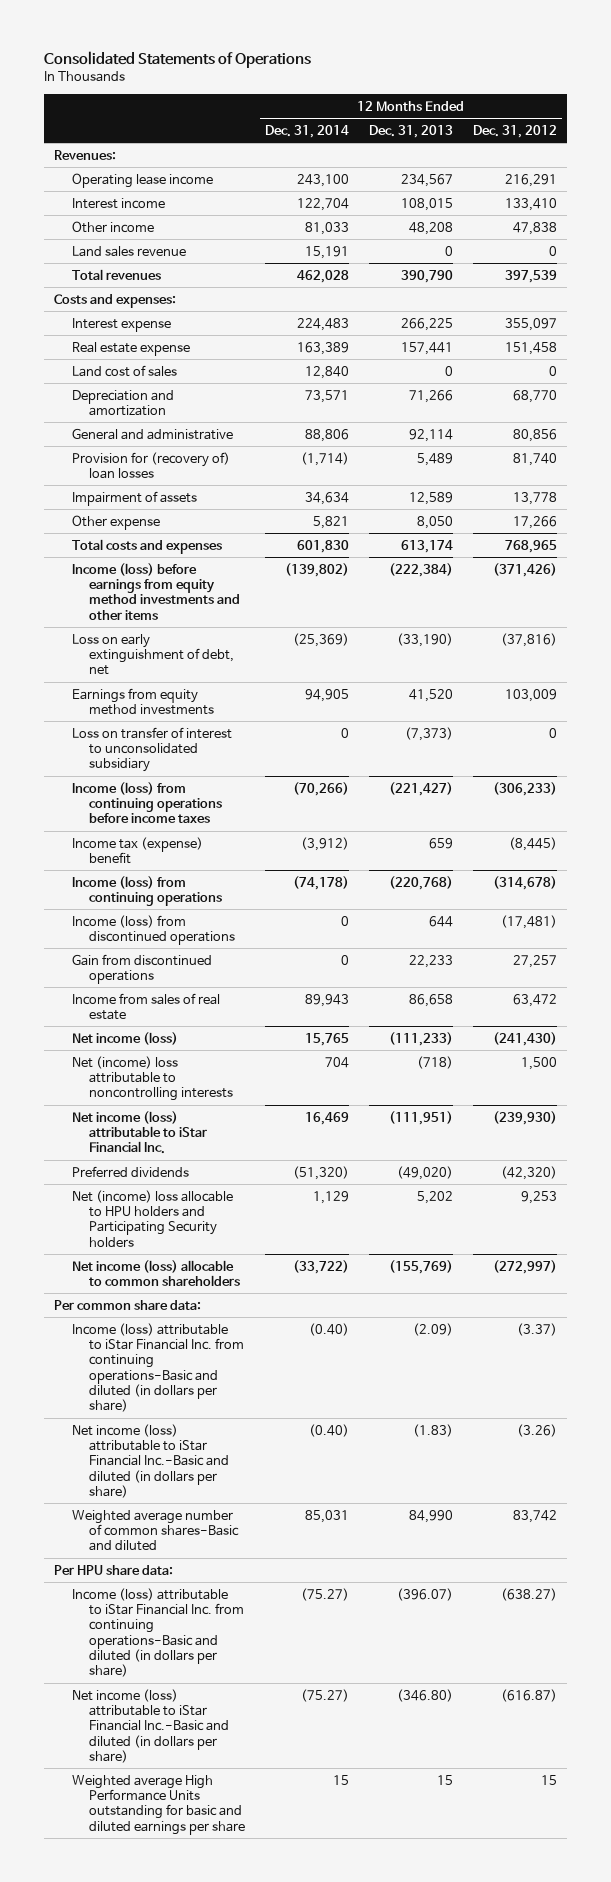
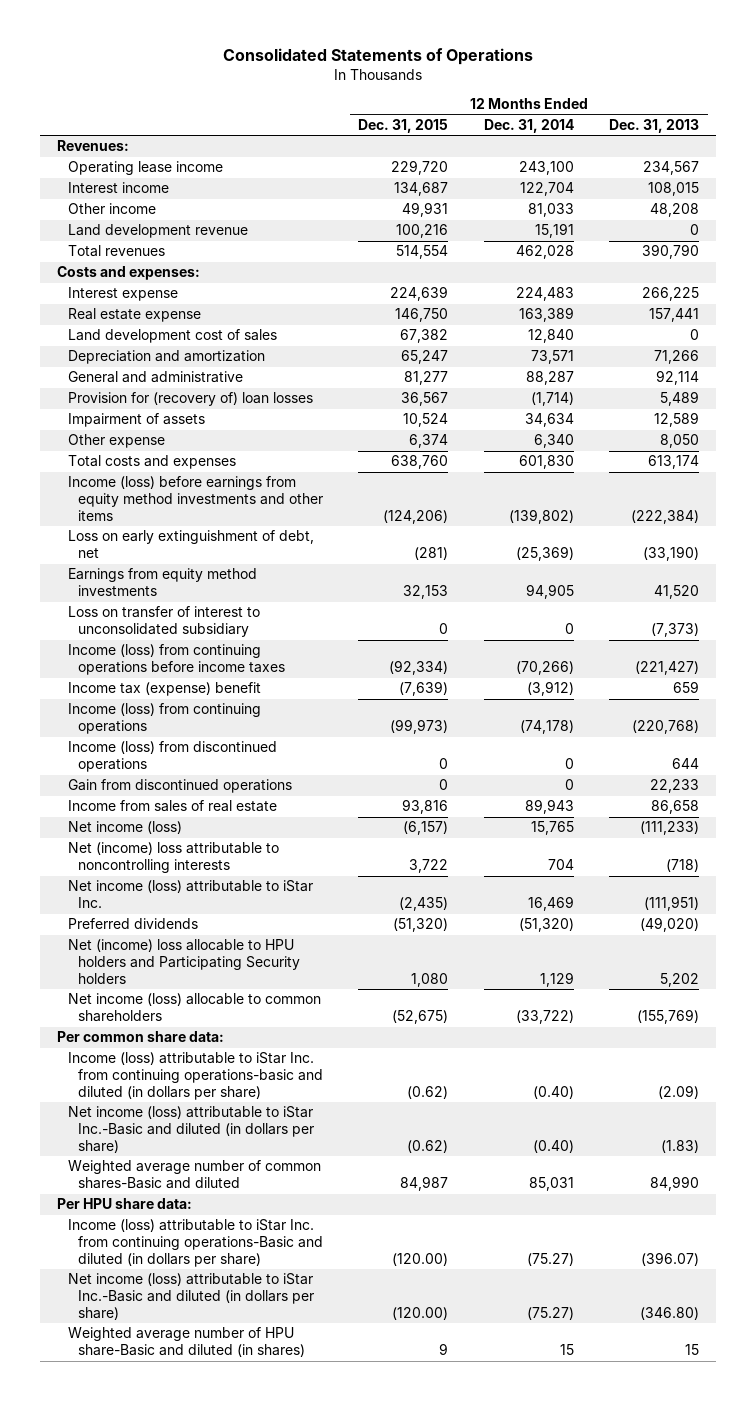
- | 12 Months Ended Dec. 31, 2014 | 12 Months Ended Dec. 31, 2013 | 12 Months Ended Dec. 31, 2012
+ | 12 Months Ended Dec. 31, 2015 | 12 Months Ended Dec. 31, 2014 | 12 Months Ended Dec. 31, 2013
- Land sales revenue | 15,191 | 0 | 0
+ Land development revenue | 100,216 | 15,191 | 0
- Land cost of sales | 12,840 | 0 | 0
+ Land development cost of sales | 67,382 | 12,840 | 0
- General and administrative | 88,806 | 92,114 | 80,856
+ General and administrative | 81,277 | 88,287 | 92,114
- Other expense | 5,821 | 8,050 | 17,266
+ Other expense | 6,374 | 6,340 | 8,050
- Net income (loss) attributable to iStar Financial Inc. | 16,469 | (111,951) | (239,930)
+ Net income (loss) attributable to iStar Inc. | (2,435) | 16,469 | (111,951)
- Income (loss) attributable to iStar Financial Inc. from continuing operations-Basic and diluted (in dollars per share) | (0.40) | (2.09) | (3.37)
- Net income (loss) attributable to iStar Financial Inc.-Basic and diluted (in dollars per share) | (0.40) | (1.83) | (3.26)
+ Income (loss) attributable to iStar Inc. from continuing operations-basic and diluted (in dollars per share) | (0.62) | (0.40) | (2.09)
+ Net income (loss) attributable to iStar Inc.-Basic and diluted (in dollars per share) | (0.62) | (0.40) | (1.83)
- Income (loss) attributable to iStar Financial Inc. from continuing operations-Basic and diluted (in dollars per share) | (75.27) | (396.07) | (638.27)
- Net income (loss) attributable to iStar Financial Inc.-Basic and diluted (in dollars per share) | (75.27) | (346.80) | (616.87)
- Weighted average High Performance Units outstanding for basic and diluted earnings per share | 15 | 15 | 15
+ Income (loss) attributable to iStar Inc. from continuing operations-Basic and diluted (in dollars per share) | (120.00) | (75.27) | (396.07)
+ Net income (loss) attributable to iStar Inc.-Basic and diluted (in dollars per share) | (120.00) | (75.27) | (346.80)
+ Weighted average number of HPU share-Basic and diluted (in shares) | 9 | 15 | 15

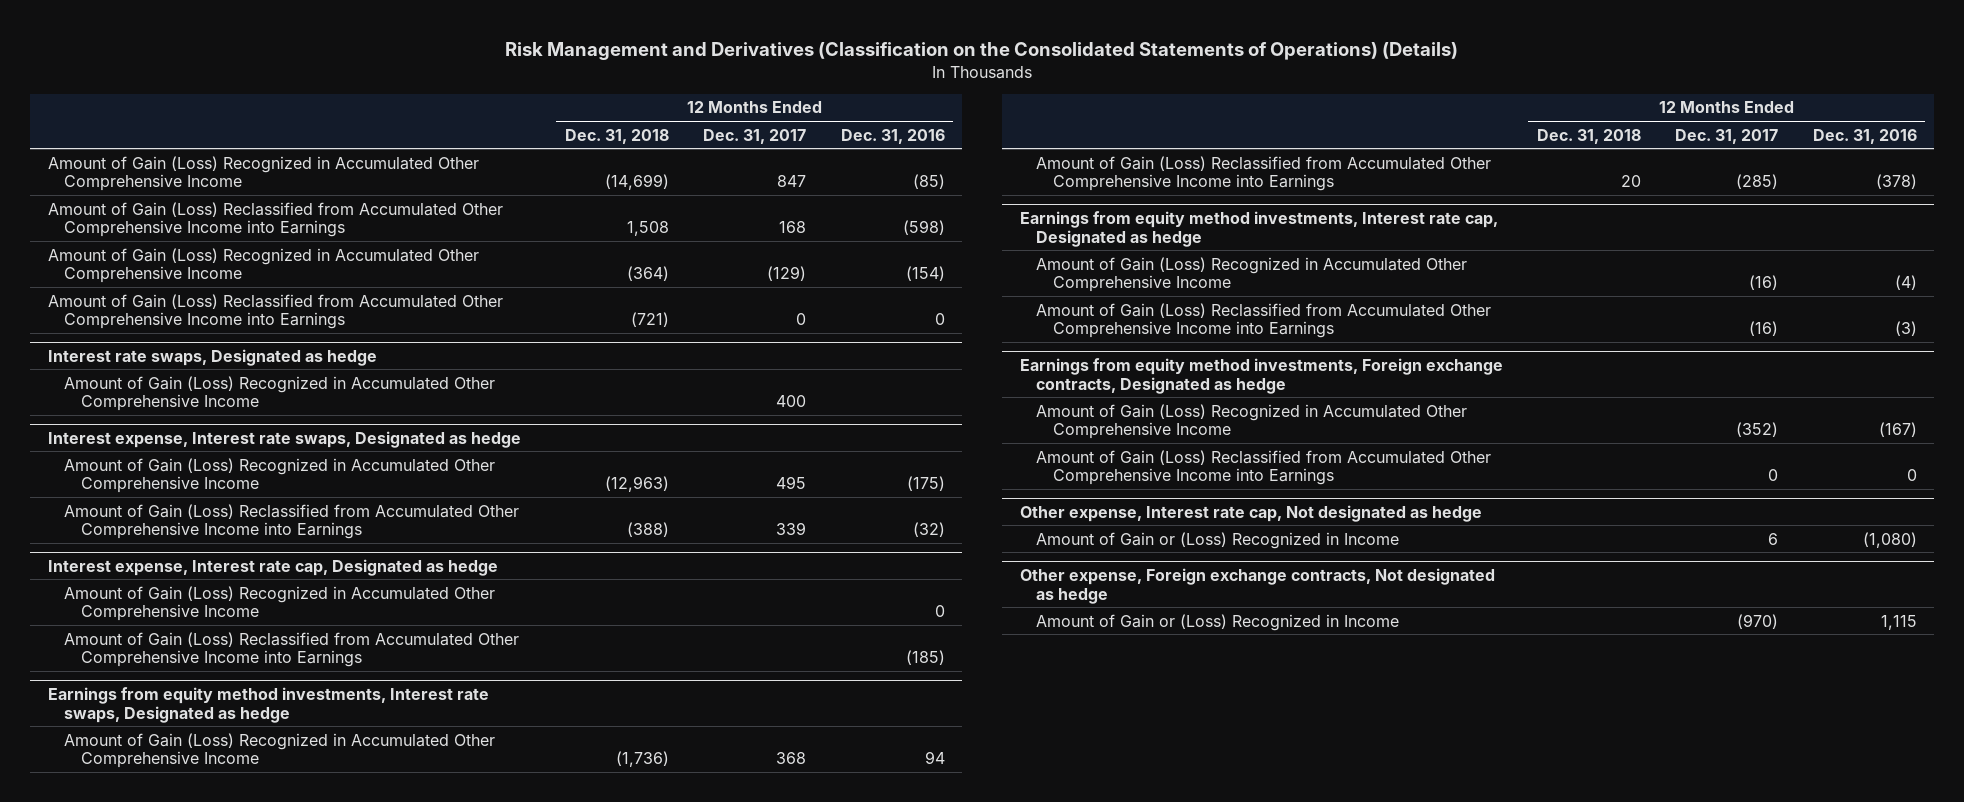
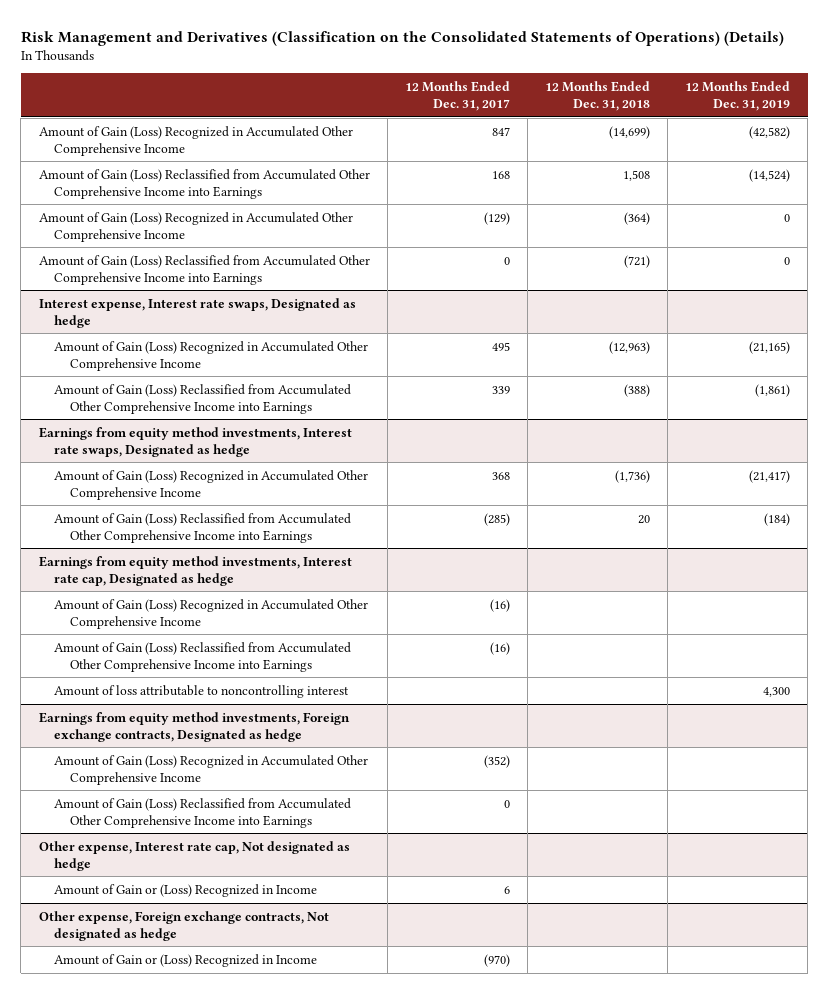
- | 12 Months Ended Dec. 31, 2018 | 12 Months Ended Dec. 31, 2017 | 12 Months Ended Dec. 31, 2016
+ | 12 Months Ended Dec. 31, 2017 | 12 Months Ended Dec. 31, 2018 | 12 Months Ended Dec. 31, 2019
- Interest rate swaps, Designated as hedge
- Amount of Gain (Loss) Recognized in Accumulated Other Comprehensive Income | | 400 |
- Interest expense, Interest rate cap, Designated as hedge
- Amount of Gain (Loss) Recognized in Accumulated Other Comprehensive Income | | | 0
- Amount of Gain (Loss) Reclassified from Accumulated Other Comprehensive Income into Earnings | | | (185)
@ Earnings from equity method investments, Interest rate cap, Designated as hedge
+ Amount of loss attributable to noncontrolling interest | | | 4,300

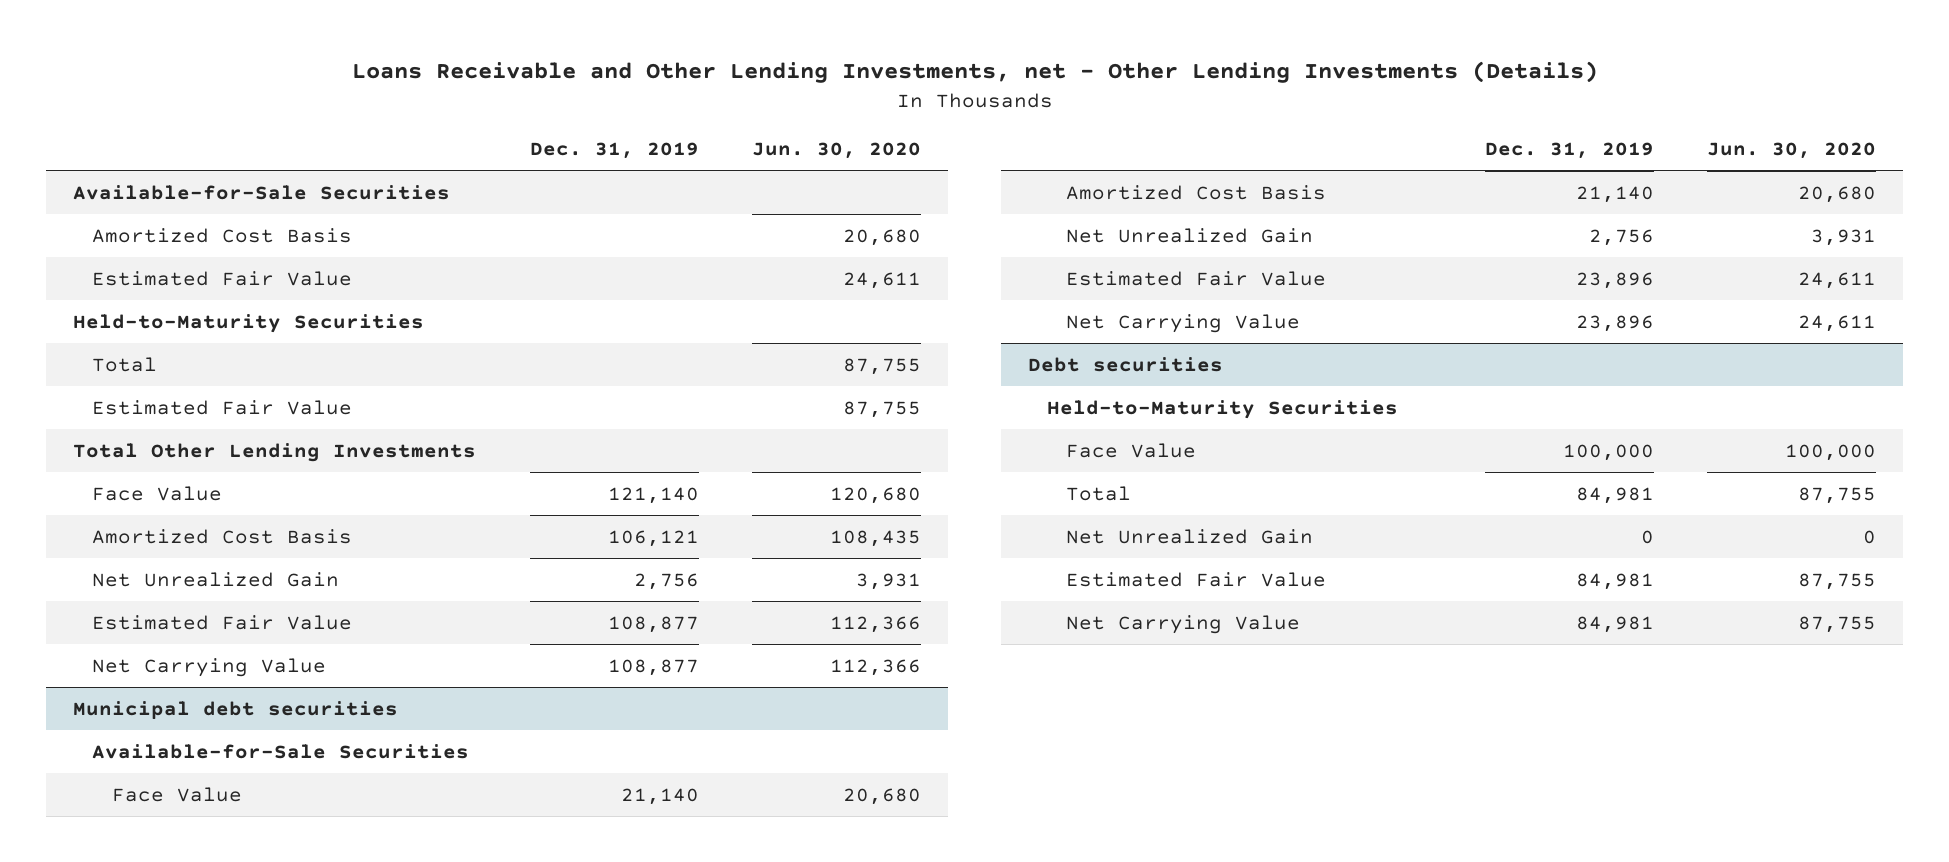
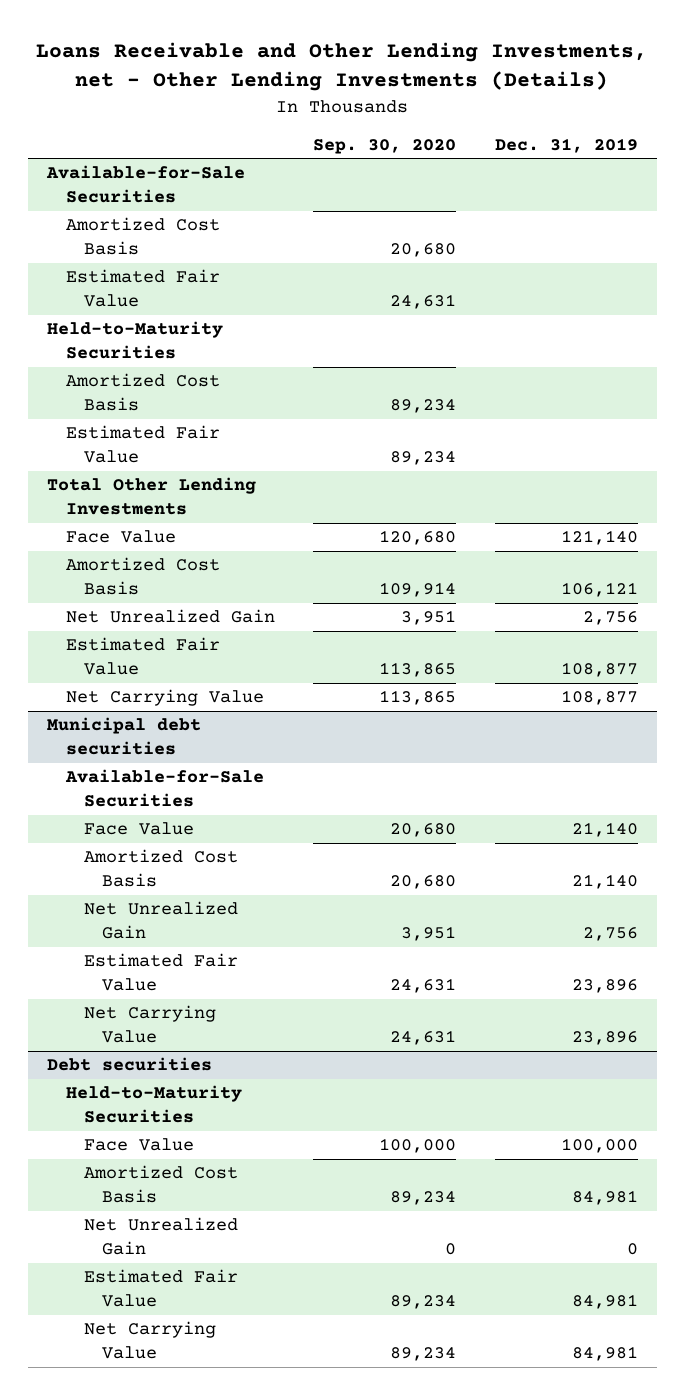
- | Dec. 31, 2019 | Jun. 30, 2020
+ | Sep. 30, 2020 | Dec. 31, 2019
- Total | | 87,755
+ Amortized Cost Basis | 89,234 |
@ Debt securities
- Total | 84,981 | 87,755
+ Amortized Cost Basis | 89,234 | 84,981

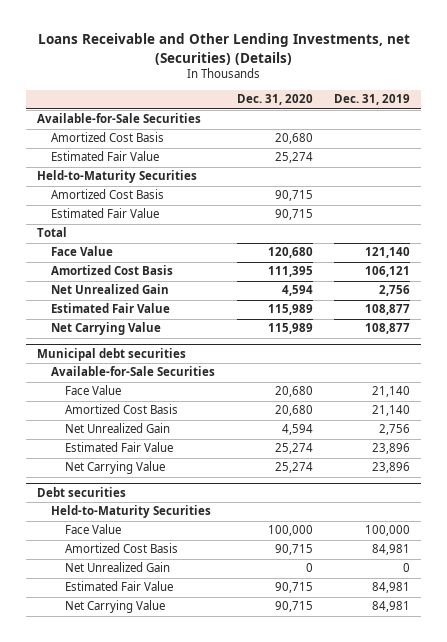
- Loans Receivable and Other Lending Investments, net - Other Lending Investments (Details)
+ Loans Receivable and Other Lending Investments, net (Securities) (Details)
- | Sep. 30, 2020 | Dec. 31, 2019
+ | Dec. 31, 2020 | Dec. 31, 2019
- Total Other Lending Investments
+ Total

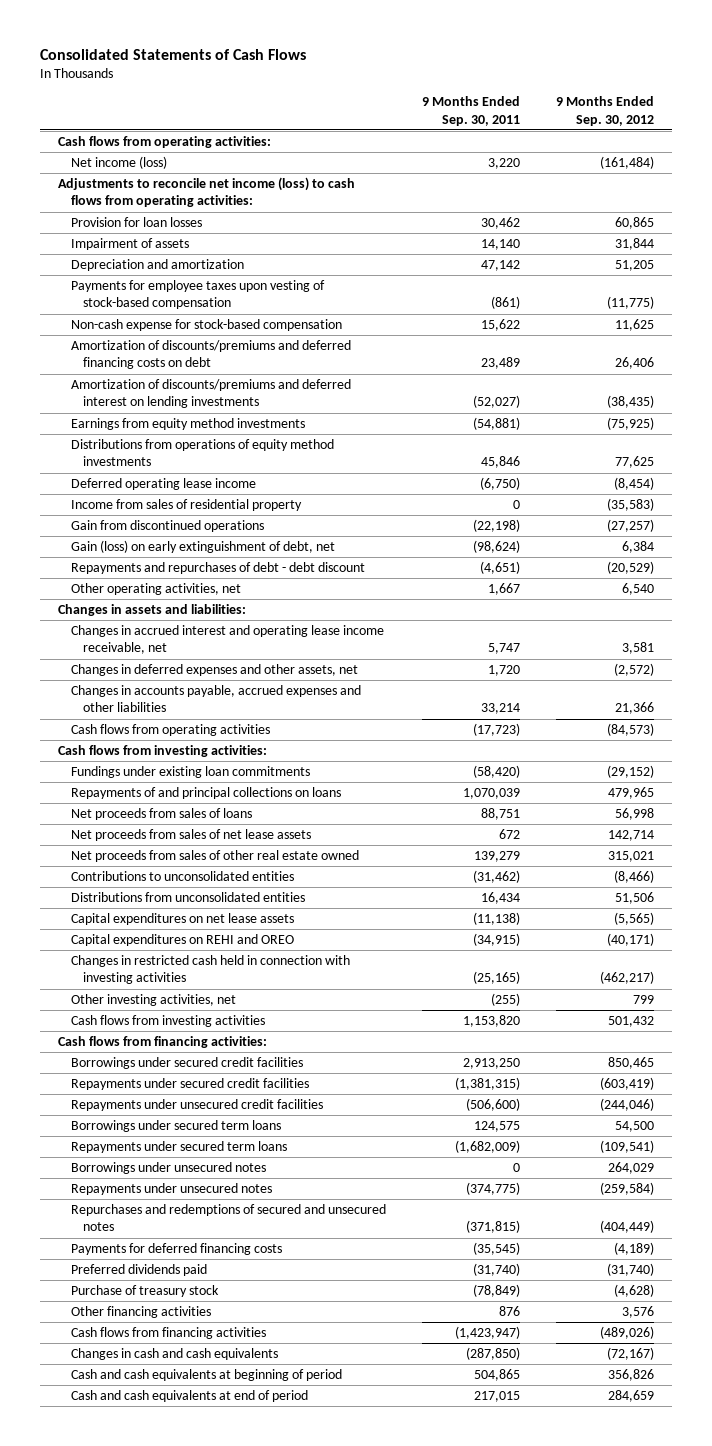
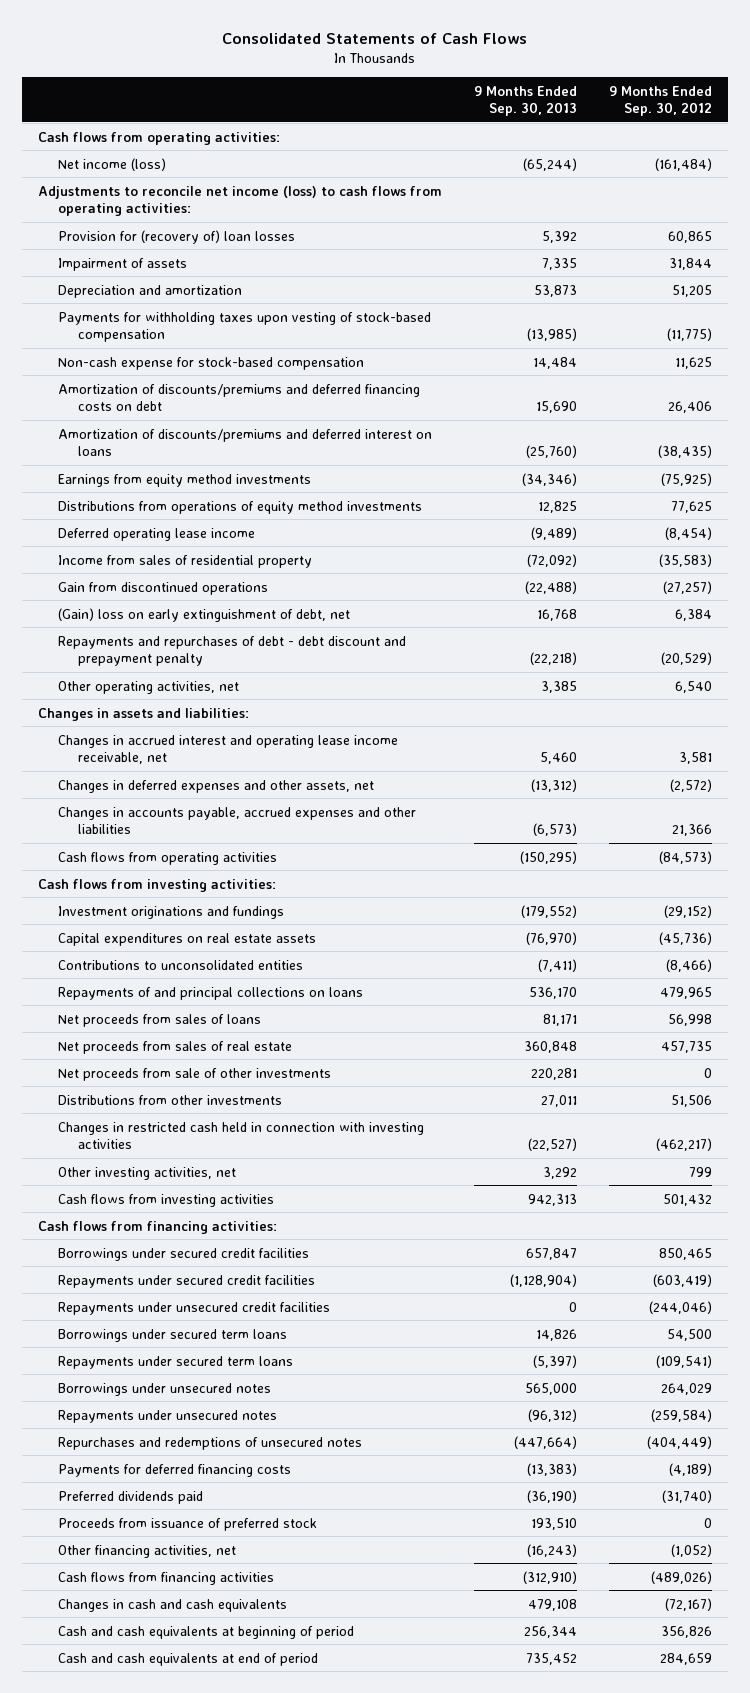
- | 9 Months Ended Sep. 30, 2011 | 9 Months Ended Sep. 30, 2012
+ | 9 Months Ended Sep. 30, 2013 | 9 Months Ended Sep. 30, 2012
- Provision for loan losses | 30,462 | 60,865
+ Provision for (recovery of) loan losses | 5,392 | 60,865
- Payments for employee taxes upon vesting of stock-based compensation | (861) | (11,775)
+ Payments for withholding taxes upon vesting of stock-based compensation | (13,985) | (11,775)
- Amortization of discounts/premiums and deferred interest on lending investments | (52,027) | (38,435)
+ Amortization of discounts/premiums and deferred interest on loans | (25,760) | (38,435)
- Gain (loss) on early extinguishment of debt, net | (98,624) | 6,384
- Repayments and repurchases of debt - debt discount | (4,651) | (20,529)
+ (Gain) loss on early extinguishment of debt, net | 16,768 | 6,384
+ Repayments and repurchases of debt - debt discount and prepayment penalty | (22,218) | (20,529)
- Fundings under existing loan commitments | (58,420) | (29,152)
+ Investment originations and fundings | (179,552) | (29,152)
+ Capital expenditures on real estate assets | (76,970) | (45,736)
moved up: Contributions to unconsolidated entities | (7,411) | (8,466)
- Net proceeds from sales of net lease assets | 672 | 142,714
- Net proceeds from sales of other real estate owned | 139,279 | 315,021
- Distributions from unconsolidated entities | 16,434 | 51,506
- Capital expenditures on net lease assets | (11,138) | (5,565)
- Capital expenditures on REHI and OREO | (34,915) | (40,171)
+ Net proceeds from sales of real estate | 360,848 | 457,735
+ Net proceeds from sale of other investments | 220,281 | 0
+ Distributions from other investments | 27,011 | 51,506
- Repurchases and redemptions of secured and unsecured notes | (371,815) | (404,449)
+ Repurchases and redemptions of unsecured notes | (447,664) | (404,449)
- Purchase of treasury stock | (78,849) | (4,628)
- Other financing activities | 876 | 3,576
+ Proceeds from issuance of preferred stock | 193,510 | 0
+ Other financing activities, net | (16,243) | (1,052)

